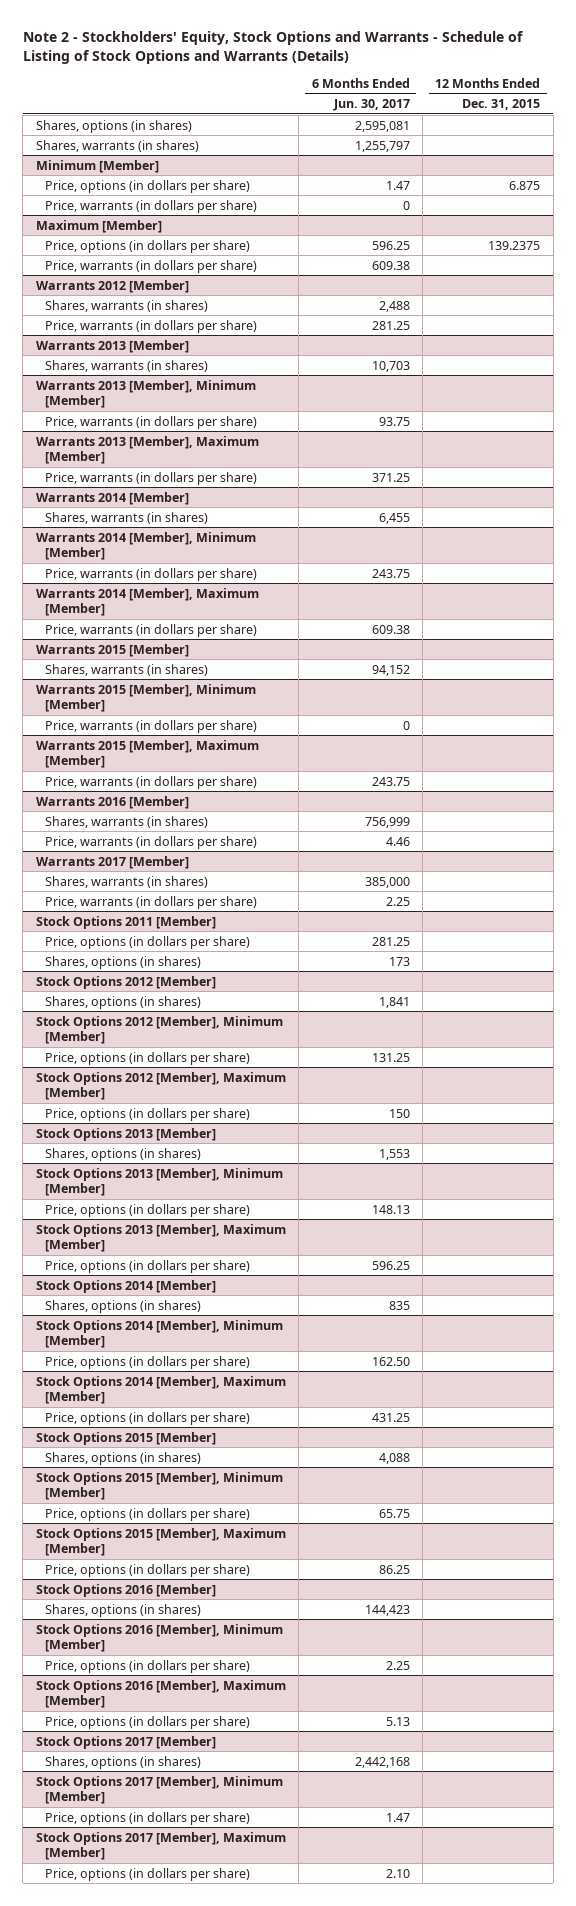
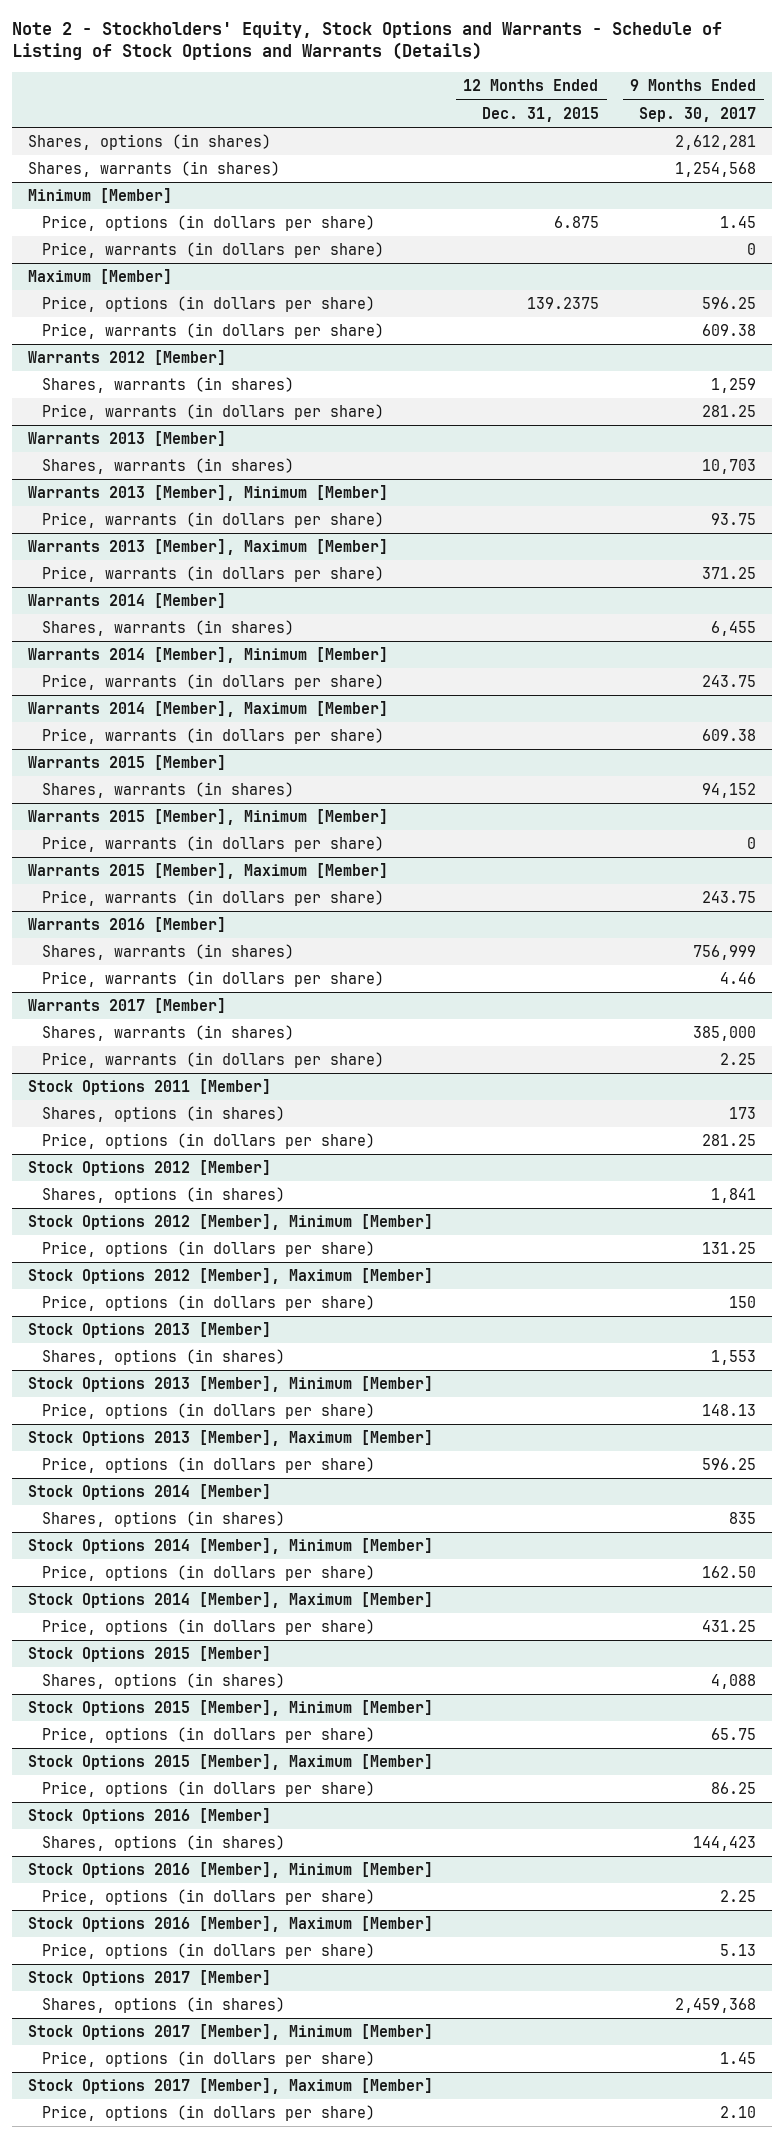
- | 6 Months Ended Jun. 30, 2017 | 12 Months Ended Dec. 31, 2015
+ | 12 Months Ended Dec. 31, 2015 | 9 Months Ended Sep. 30, 2017
@ Stock Options 2011 [Member]
moved down: Price, options (in dollars per share) | | 281.25

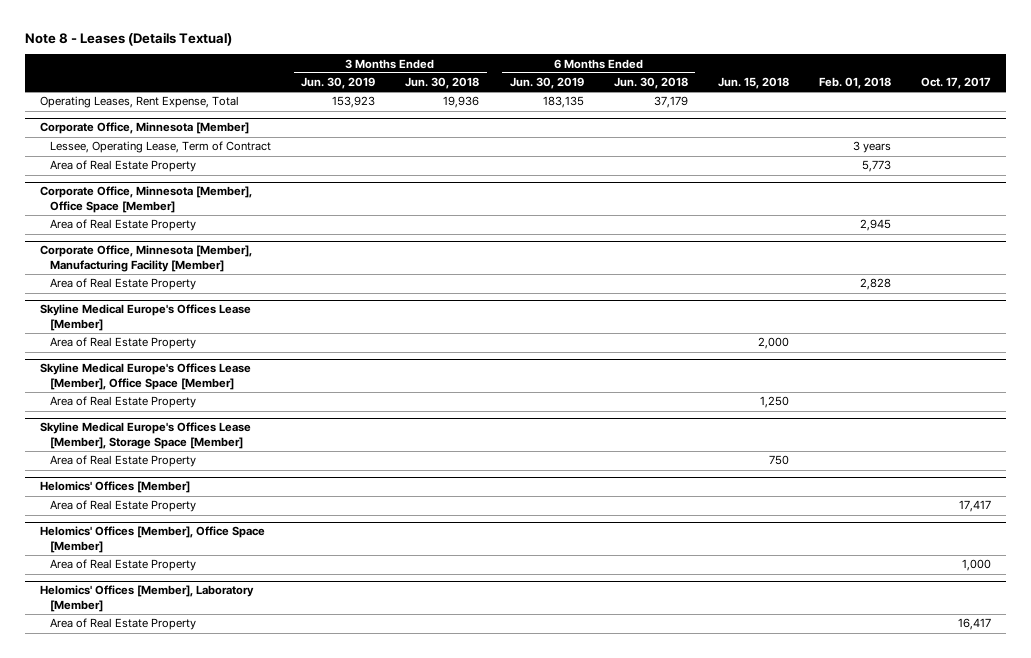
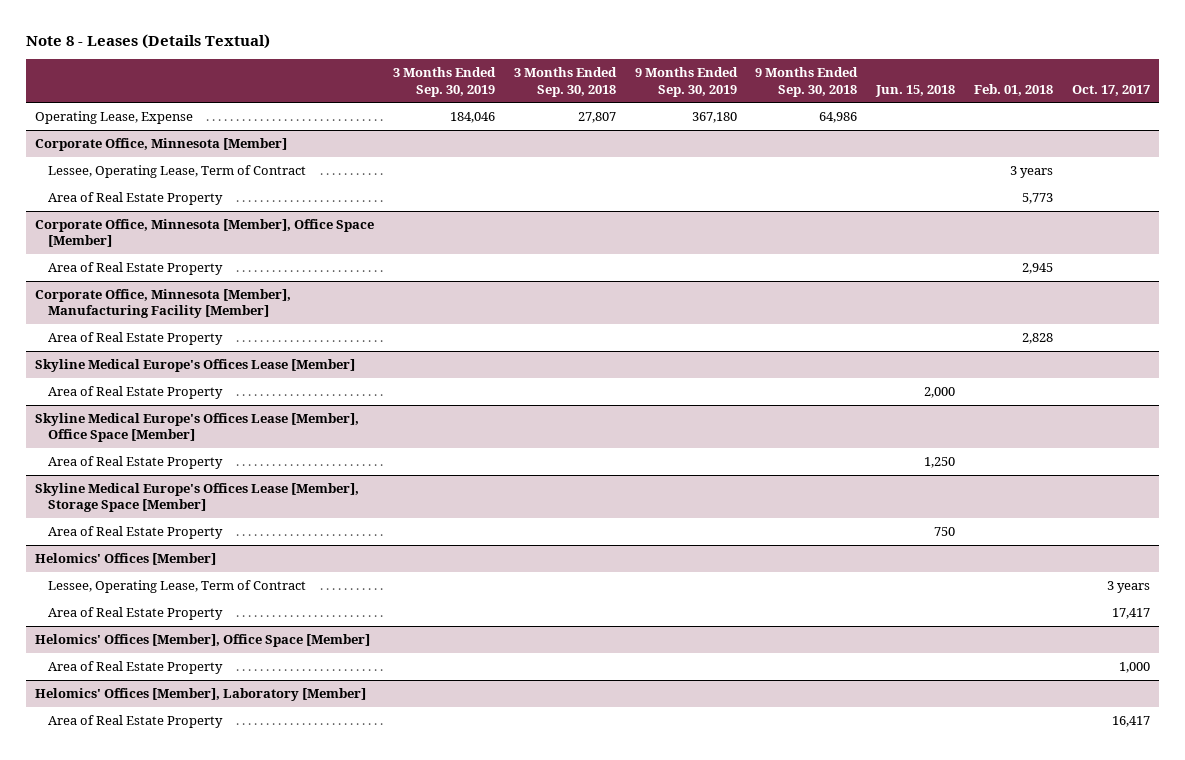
- | 3 Months Ended Jun. 30, 2019 | 3 Months Ended Jun. 30, 2018 | 6 Months Ended Jun. 30, 2019 | 6 Months Ended Jun. 30, 2018 | Jun. 15, 2018 | Feb. 01, 2018 | Oct. 17, 2017
+ | 3 Months Ended Sep. 30, 2019 | 3 Months Ended Sep. 30, 2018 | 9 Months Ended Sep. 30, 2019 | 9 Months Ended Sep. 30, 2018 | Jun. 15, 2018 | Feb. 01, 2018 | Oct. 17, 2017
- Operating Leases, Rent Expense, Total | 153,923 | 19,936 | 183,135 | 37,179 | | |
+ Operating Lease, Expense | 184,046 | 27,807 | 367,180 | 64,986 | | |
@ Helomics' Offices [Member]
+ Lessee, Operating Lease, Term of Contract | | | | | | | 3 years

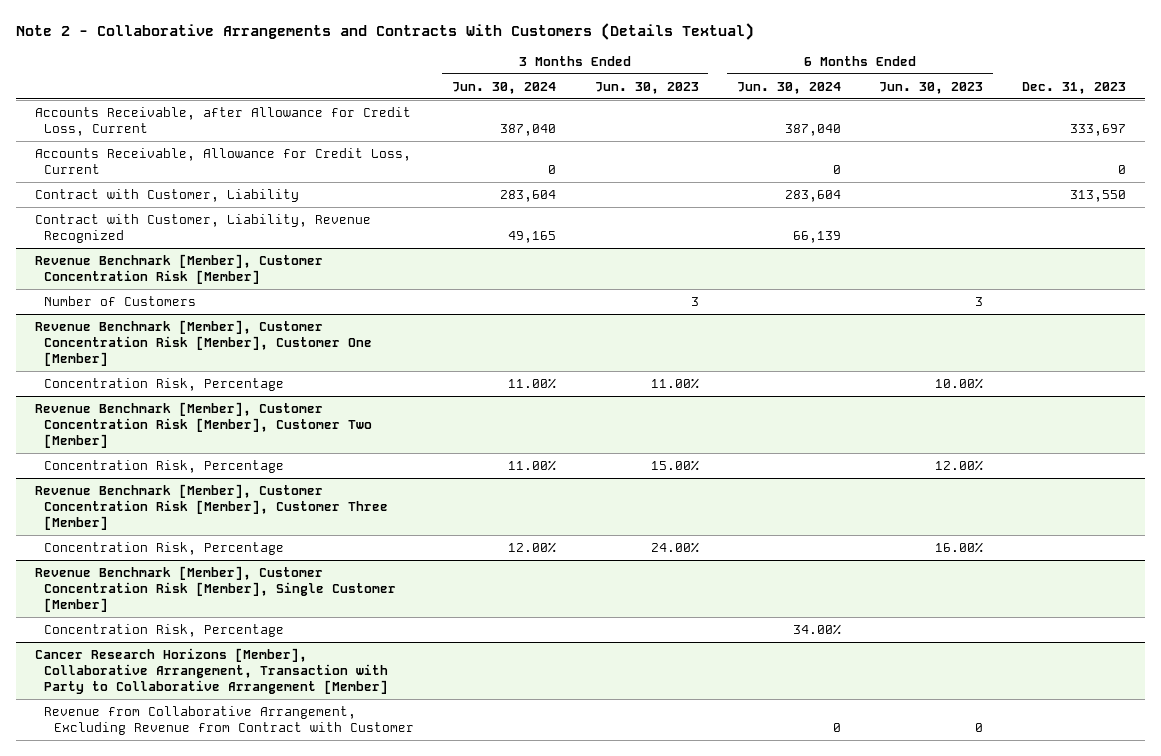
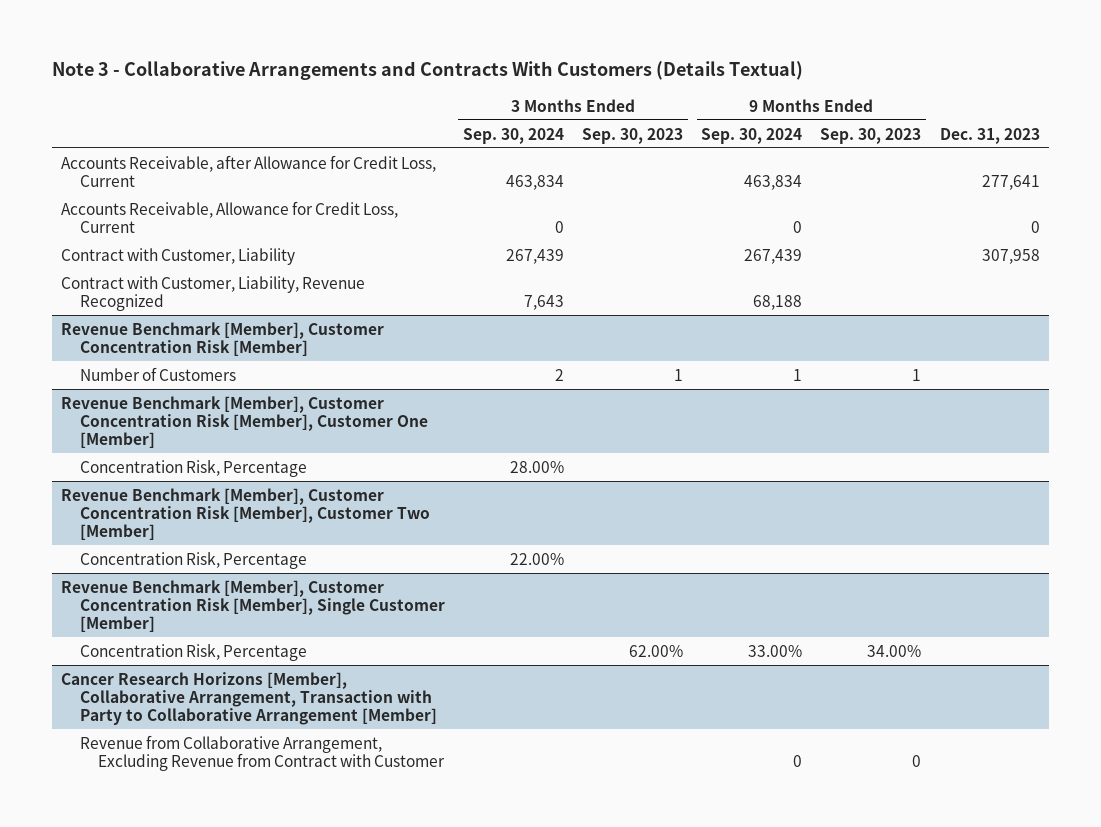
- Note 2 - Collaborative Arrangements and Contracts With Customers (Details Textual)
+ Note 3 - Collaborative Arrangements and Contracts With Customers (Details Textual)
- | 3 Months Ended Jun. 30, 2024 | 3 Months Ended Jun. 30, 2023 | 6 Months Ended Jun. 30, 2024 | 6 Months Ended Jun. 30, 2023 | Dec. 31, 2023
+ | 3 Months Ended Sep. 30, 2024 | 3 Months Ended Sep. 30, 2023 | 9 Months Ended Sep. 30, 2024 | 9 Months Ended Sep. 30, 2023 | Dec. 31, 2023
- Accounts Receivable, after Allowance for Credit Loss, Current | 387,040 | | 387,040 | | 333,697
+ Accounts Receivable, after Allowance for Credit Loss, Current | 463,834 | | 463,834 | | 277,641
- Contract with Customer, Liability | 283,604 | | 283,604 | | 313,550
+ Contract with Customer, Liability | 267,439 | | 267,439 | | 307,958
- Revenue Benchmark [Member], Customer Concentration Risk [Member], Customer Three [Member]
- Concentration Risk, Percentage | 12.00% | 24.00% | | 16.00% |

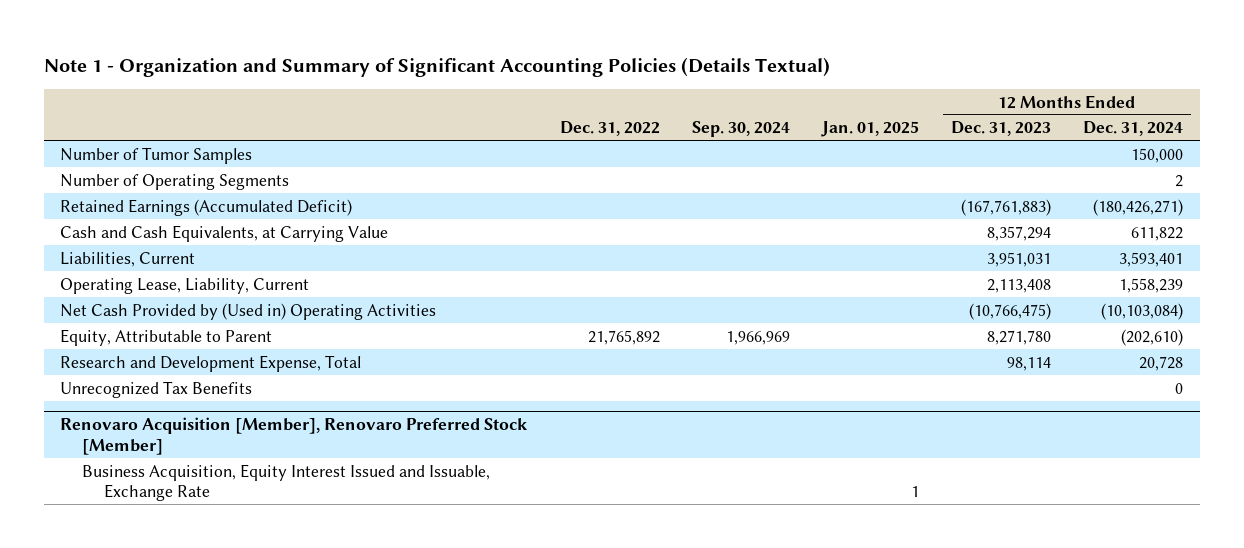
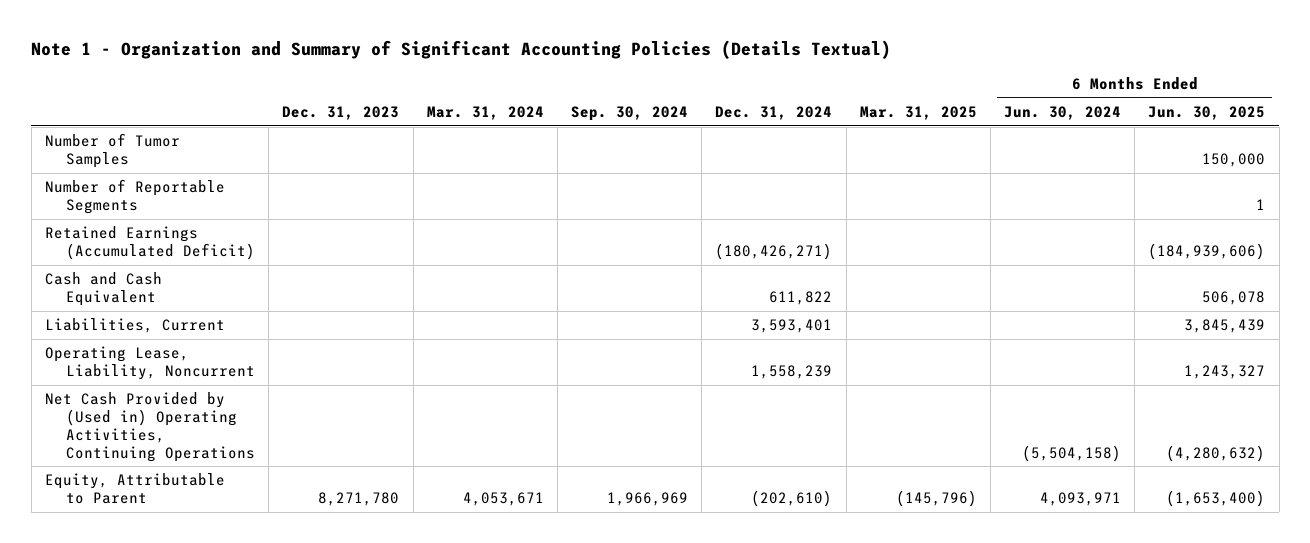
- | Dec. 31, 2022 | Sep. 30, 2024 | Jan. 01, 2025 | 12 Months Ended Dec. 31, 2023 | 12 Months Ended Dec. 31, 2024
+ | Dec. 31, 2023 | Mar. 31, 2024 | Sep. 30, 2024 | Dec. 31, 2024 | Mar. 31, 2025 | 6 Months Ended Jun. 30, 2024 | 6 Months Ended Jun. 30, 2025
- Number of Operating Segments | | | | | 2
+ Number of Reportable Segments | | | | | | | 1
- Cash and Cash Equivalents, at Carrying Value | | | | 8,357,294 | 611,822
+ Cash and Cash Equivalent | | | | 611,822 | | | 506,078
- Operating Lease, Liability, Current | | | | 2,113,408 | 1,558,239
- Net Cash Provided by (Used in) Operating Activities | | | | (10,766,475) | (10,103,084)
+ Operating Lease, Liability, Noncurrent | | | | 1,558,239 | | | 1,243,327
+ Net Cash Provided by (Used in) Operating Activities, Continuing Operations | | | | | | (5,504,158) | (4,280,632)
- Research and Development Expense, Total | | | | 98,114 | 20,728
- Unrecognized Tax Benefits | | | | | 0
- Renovaro Acquisition [Member], Renovaro Preferred Stock [Member]
- Business Acquisition, Equity Interest Issued and Issuable, Exchange Rate | | | 1 | |

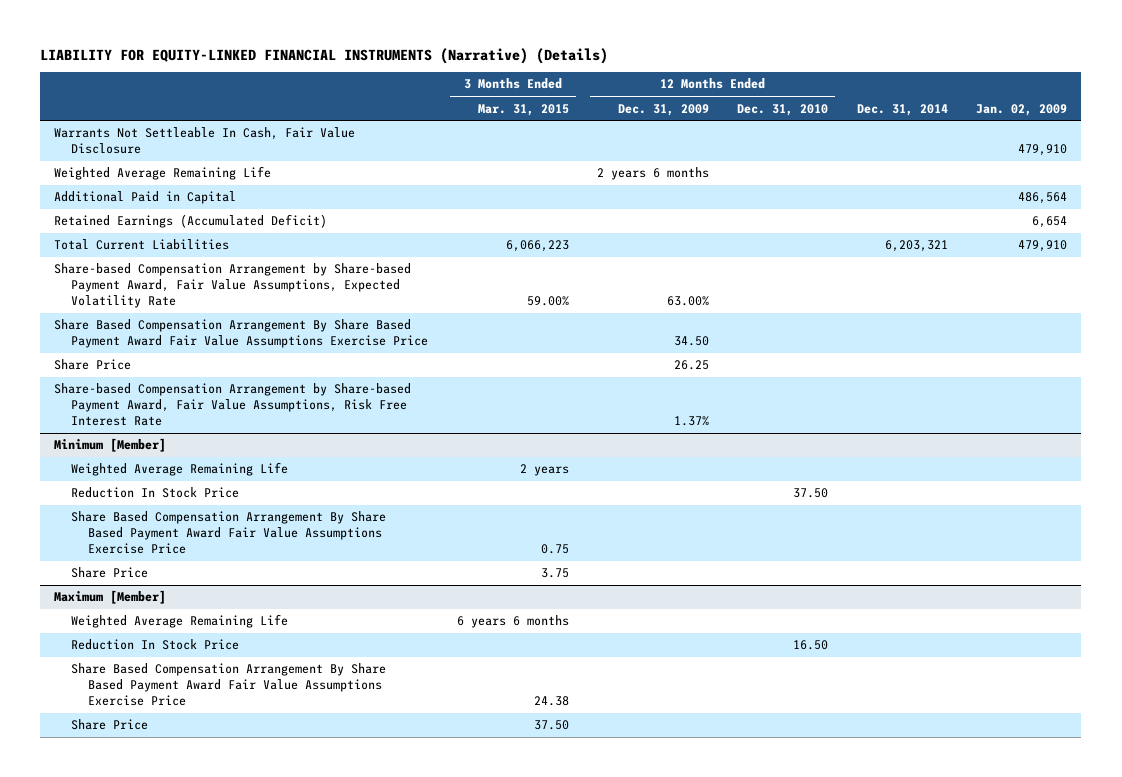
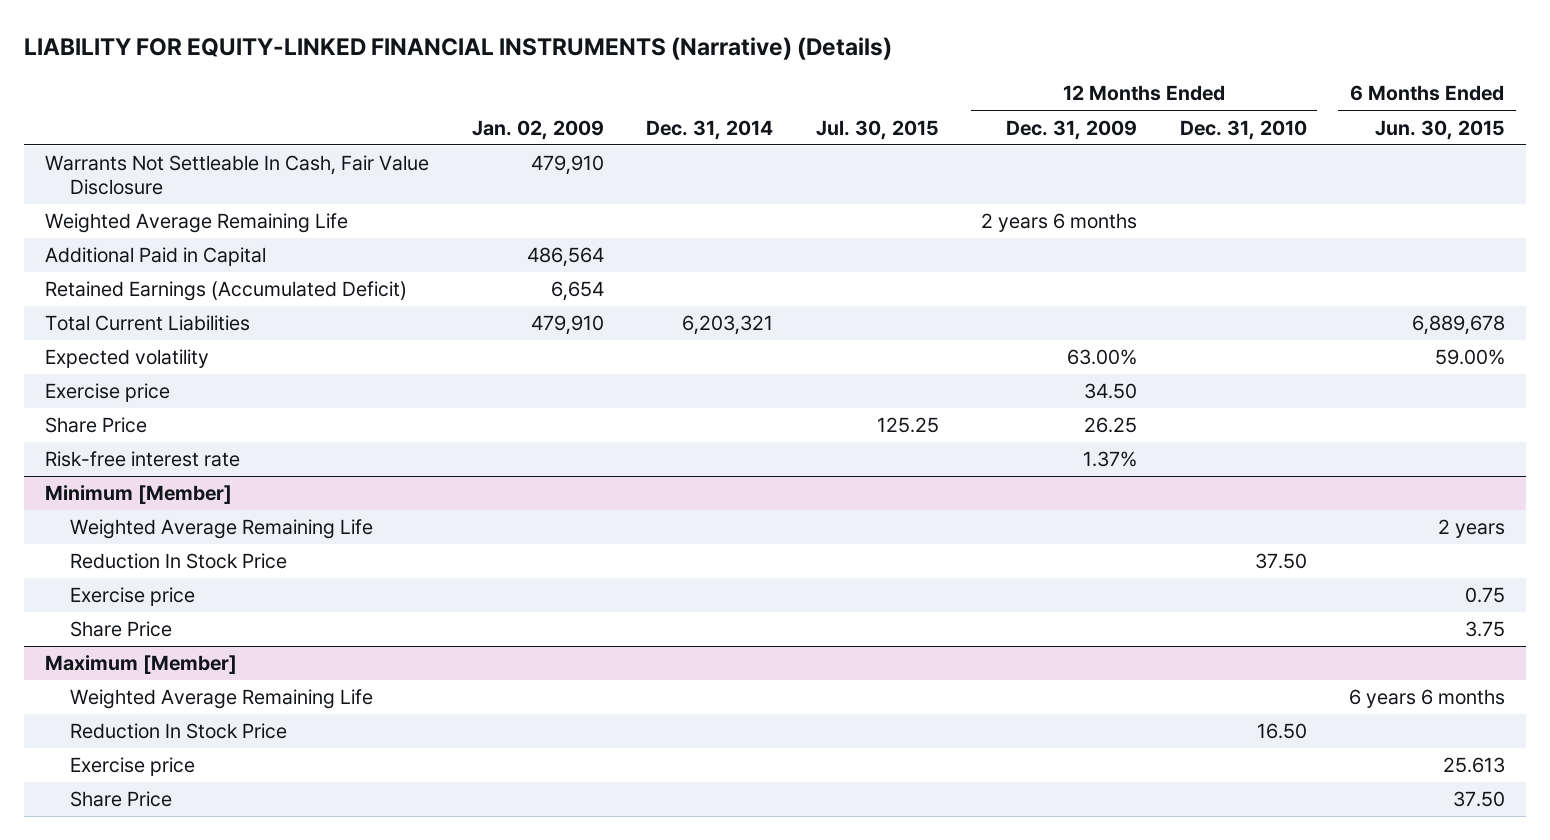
- | 3 Months Ended Mar. 31, 2015 | 12 Months Ended Dec. 31, 2009 | 12 Months Ended Dec. 31, 2010 | Dec. 31, 2014 | Jan. 02, 2009
+ | Jan. 02, 2009 | Dec. 31, 2014 | Jul. 30, 2015 | 12 Months Ended Dec. 31, 2009 | 12 Months Ended Dec. 31, 2010 | 6 Months Ended Jun. 30, 2015
- Share-based Compensation Arrangement by Share-based Payment Award, Fair Value Assumptions, Expected Volatility Rate | 59.00% | 63.00% | | |
- Share Based Compensation Arrangement By Share Based Payment Award Fair Value Assumptions Exercise Price | | 34.50 | | |
+ Expected volatility | | | | 63.00% | | 59.00%
+ Exercise price | | | | 34.50 | |
- Share-based Compensation Arrangement by Share-based Payment Award, Fair Value Assumptions, Risk Free Interest Rate | | 1.37% | | |
+ Risk-free interest rate | | | | 1.37% | |
@ Minimum [Member]
- Share Based Compensation Arrangement By Share Based Payment Award Fair Value Assumptions Exercise Price | 0.75 | | | |
+ Exercise price | | | | | | 0.75
@ Maximum [Member]
- Share Based Compensation Arrangement By Share Based Payment Award Fair Value Assumptions Exercise Price | 24.38 | | | |
+ Exercise price | | | | | | 25.613

